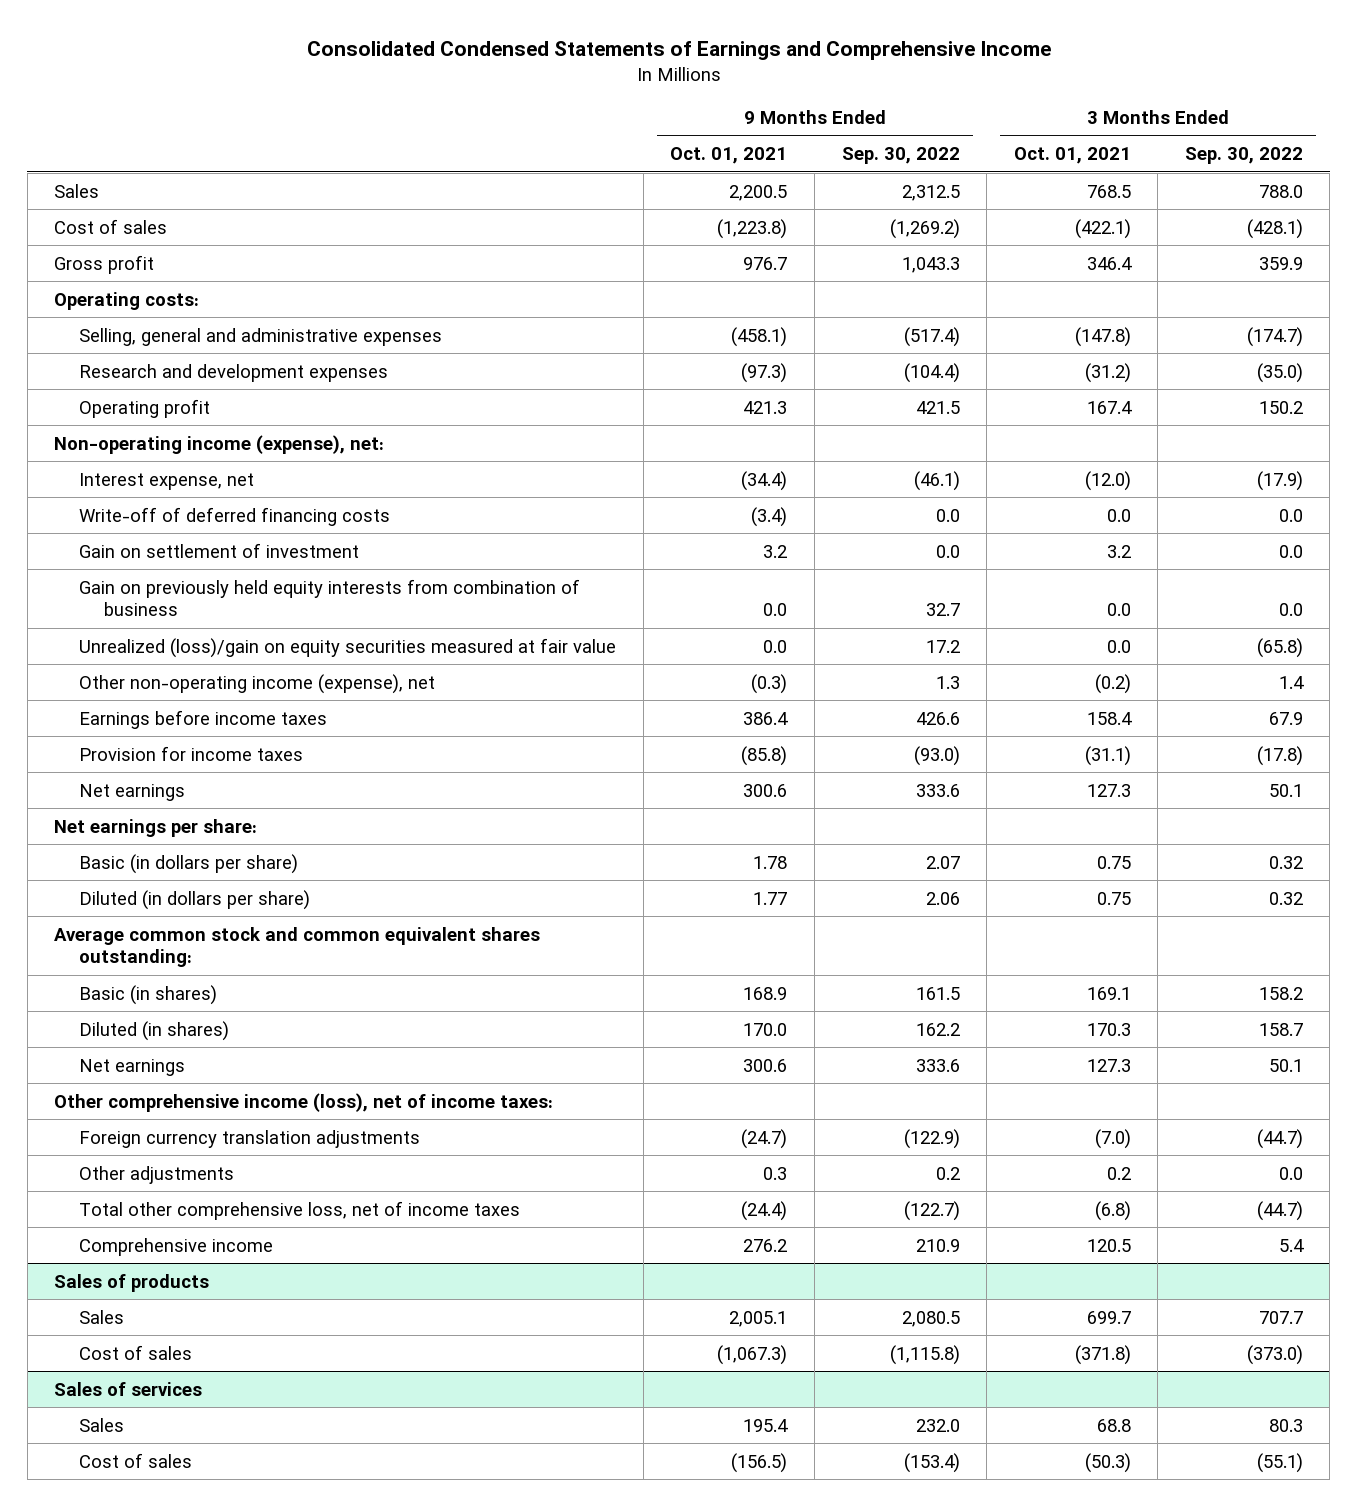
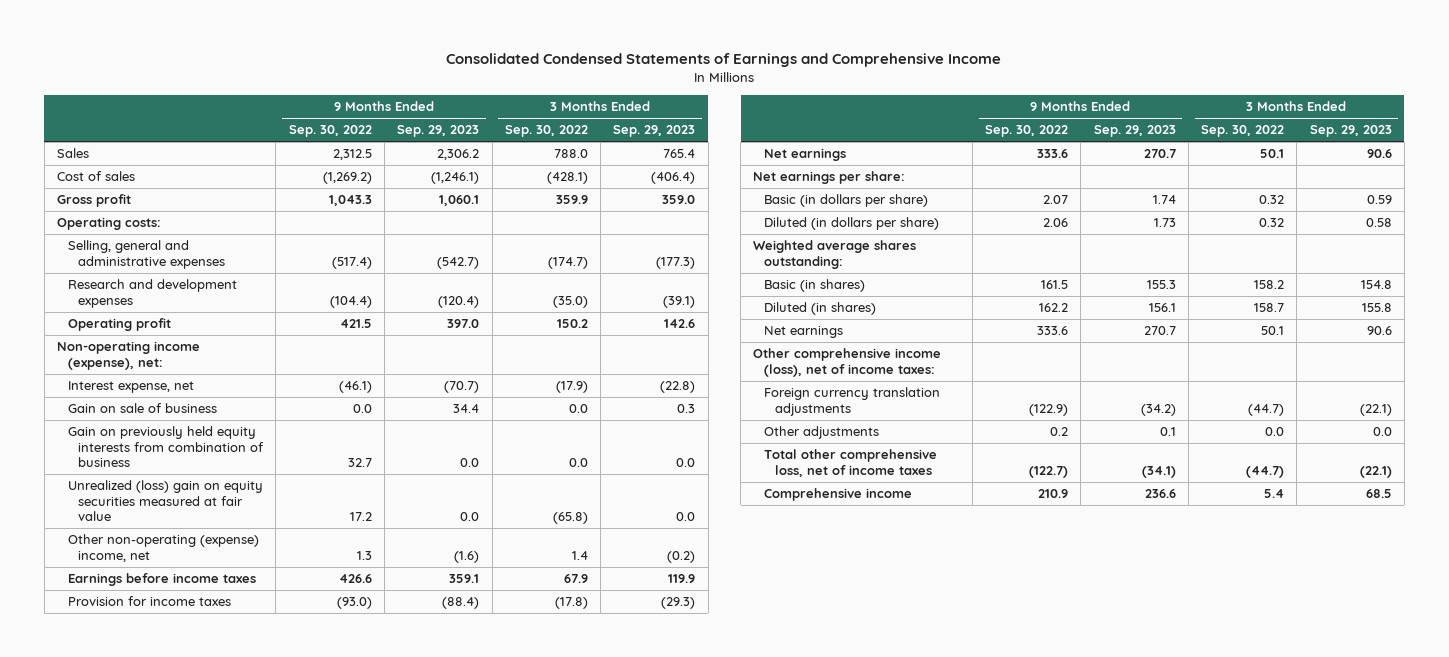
- | 9 Months Ended Oct. 01, 2021 | 9 Months Ended Sep. 30, 2022 | 3 Months Ended Oct. 01, 2021 | 3 Months Ended Sep. 30, 2022
+ | 9 Months Ended Sep. 30, 2022 | 9 Months Ended Sep. 29, 2023 | 3 Months Ended Sep. 30, 2022 | 3 Months Ended Sep. 29, 2023
- Write-off of deferred financing costs | (3.4) | 0.0 | 0.0 | 0.0
- Gain on settlement of investment | 3.2 | 0.0 | 3.2 | 0.0
+ Gain on sale of business | 0.0 | 34.4 | 0.0 | 0.3
- Unrealized (loss)/gain on equity securities measured at fair value | 0.0 | 17.2 | 0.0 | (65.8)
- Other non-operating income (expense), net | (0.3) | 1.3 | (0.2) | 1.4
+ Unrealized (loss) gain on equity securities measured at fair value | 17.2 | 0.0 | (65.8) | 0.0
+ Other non-operating (expense) income, net | 1.3 | (1.6) | 1.4 | (0.2)
- Average common stock and common equivalent shares outstanding:
+ Weighted average shares outstanding:
- Sales of products
- Sales | 2,005.1 | 2,080.5 | 699.7 | 707.7
- Cost of sales | (1,067.3) | (1,115.8) | (371.8) | (373.0)
- Sales of services
- Sales | 195.4 | 232.0 | 68.8 | 80.3
- Cost of sales | (156.5) | (153.4) | (50.3) | (55.1)

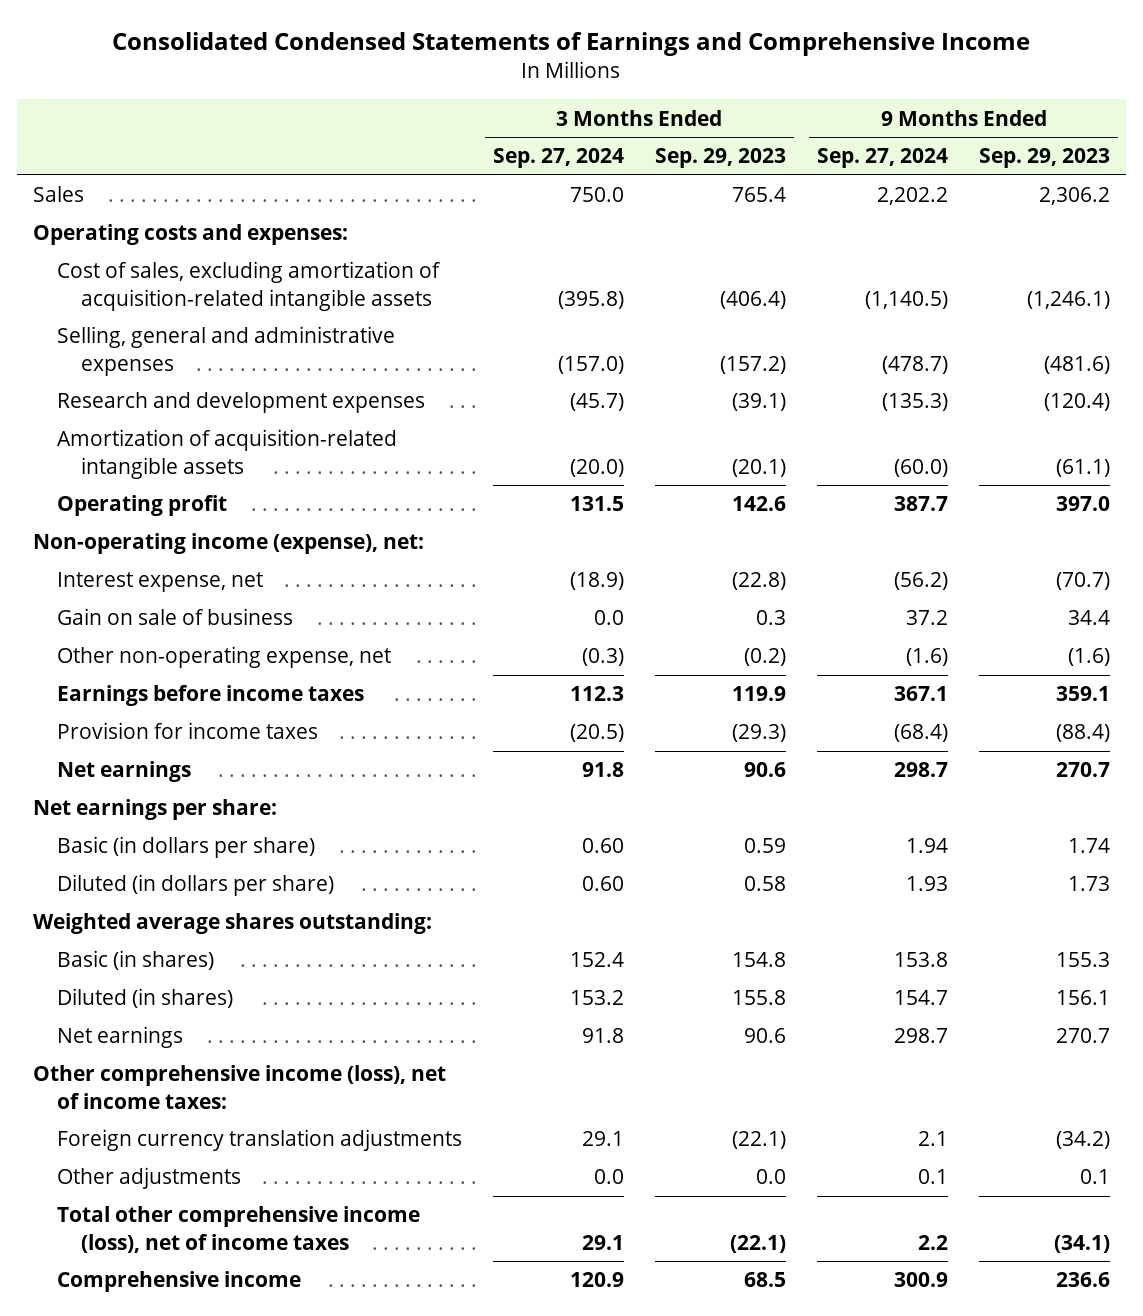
- | 9 Months Ended Sep. 30, 2022 | 9 Months Ended Sep. 29, 2023 | 3 Months Ended Sep. 30, 2022 | 3 Months Ended Sep. 29, 2023
+ | 3 Months Ended Sep. 27, 2024 | 3 Months Ended Sep. 29, 2023 | 9 Months Ended Sep. 27, 2024 | 9 Months Ended Sep. 29, 2023
- Cost of sales | (1,269.2) | (1,246.1) | (428.1) | (406.4)
- Gross profit | 1,043.3 | 1,060.1 | 359.9 | 359.0
- Operating costs:
- Selling, general and administrative expenses | (517.4) | (542.7) | (174.7) | (177.3)
+ Operating costs and expenses:
+ Cost of sales, excluding amortization of acquisition-related intangible assets | (395.8) | (406.4) | (1,140.5) | (1,246.1)
+ Selling, general and administrative expenses | (157.0) | (157.2) | (478.7) | (481.6)
+ Amortization of acquisition-related intangible assets | (20.0) | (20.1) | (60.0) | (61.1)
- Gain on previously held equity interests from combination of business | 32.7 | 0.0 | 0.0 | 0.0
- Unrealized (loss) gain on equity securities measured at fair value | 17.2 | 0.0 | (65.8) | 0.0
- Other non-operating (expense) income, net | 1.3 | (1.6) | 1.4 | (0.2)
+ Other non-operating expense, net | (0.3) | (0.2) | (1.6) | (1.6)
- Total other comprehensive loss, net of income taxes | (122.7) | (34.1) | (44.7) | (22.1)
+ Total other comprehensive income (loss), net of income taxes | 29.1 | (22.1) | 2.2 | (34.1)

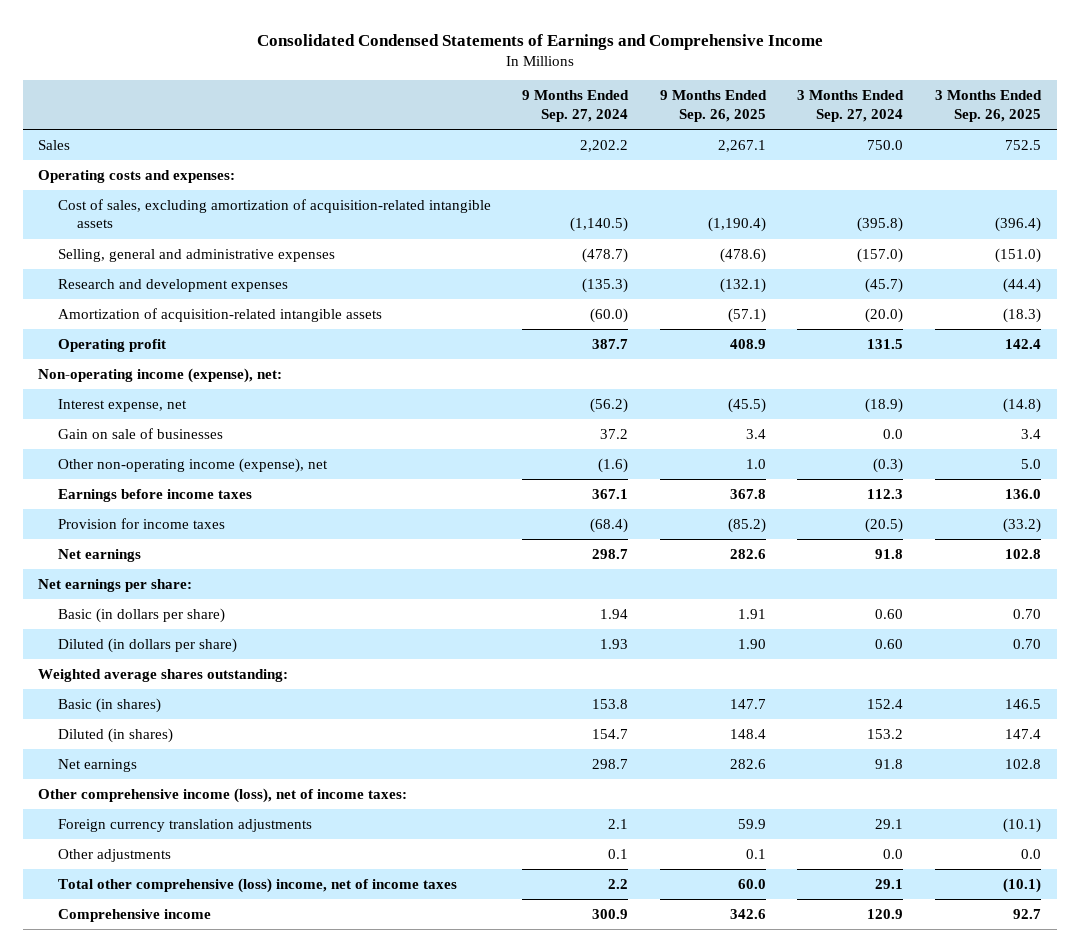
- | 3 Months Ended Sep. 27, 2024 | 3 Months Ended Sep. 29, 2023 | 9 Months Ended Sep. 27, 2024 | 9 Months Ended Sep. 29, 2023
+ | 9 Months Ended Sep. 27, 2024 | 9 Months Ended Sep. 26, 2025 | 3 Months Ended Sep. 27, 2024 | 3 Months Ended Sep. 26, 2025
- Gain on sale of business | 0.0 | 0.3 | 37.2 | 34.4
- Other non-operating expense, net | (0.3) | (0.2) | (1.6) | (1.6)
+ Gain on sale of businesses | 37.2 | 3.4 | 0.0 | 3.4
+ Other non-operating income (expense), net | (1.6) | 1.0 | (0.3) | 5.0
- Total other comprehensive income (loss), net of income taxes | 29.1 | (22.1) | 2.2 | (34.1)
+ Total other comprehensive (loss) income, net of income taxes | 2.2 | 60.0 | 29.1 | (10.1)

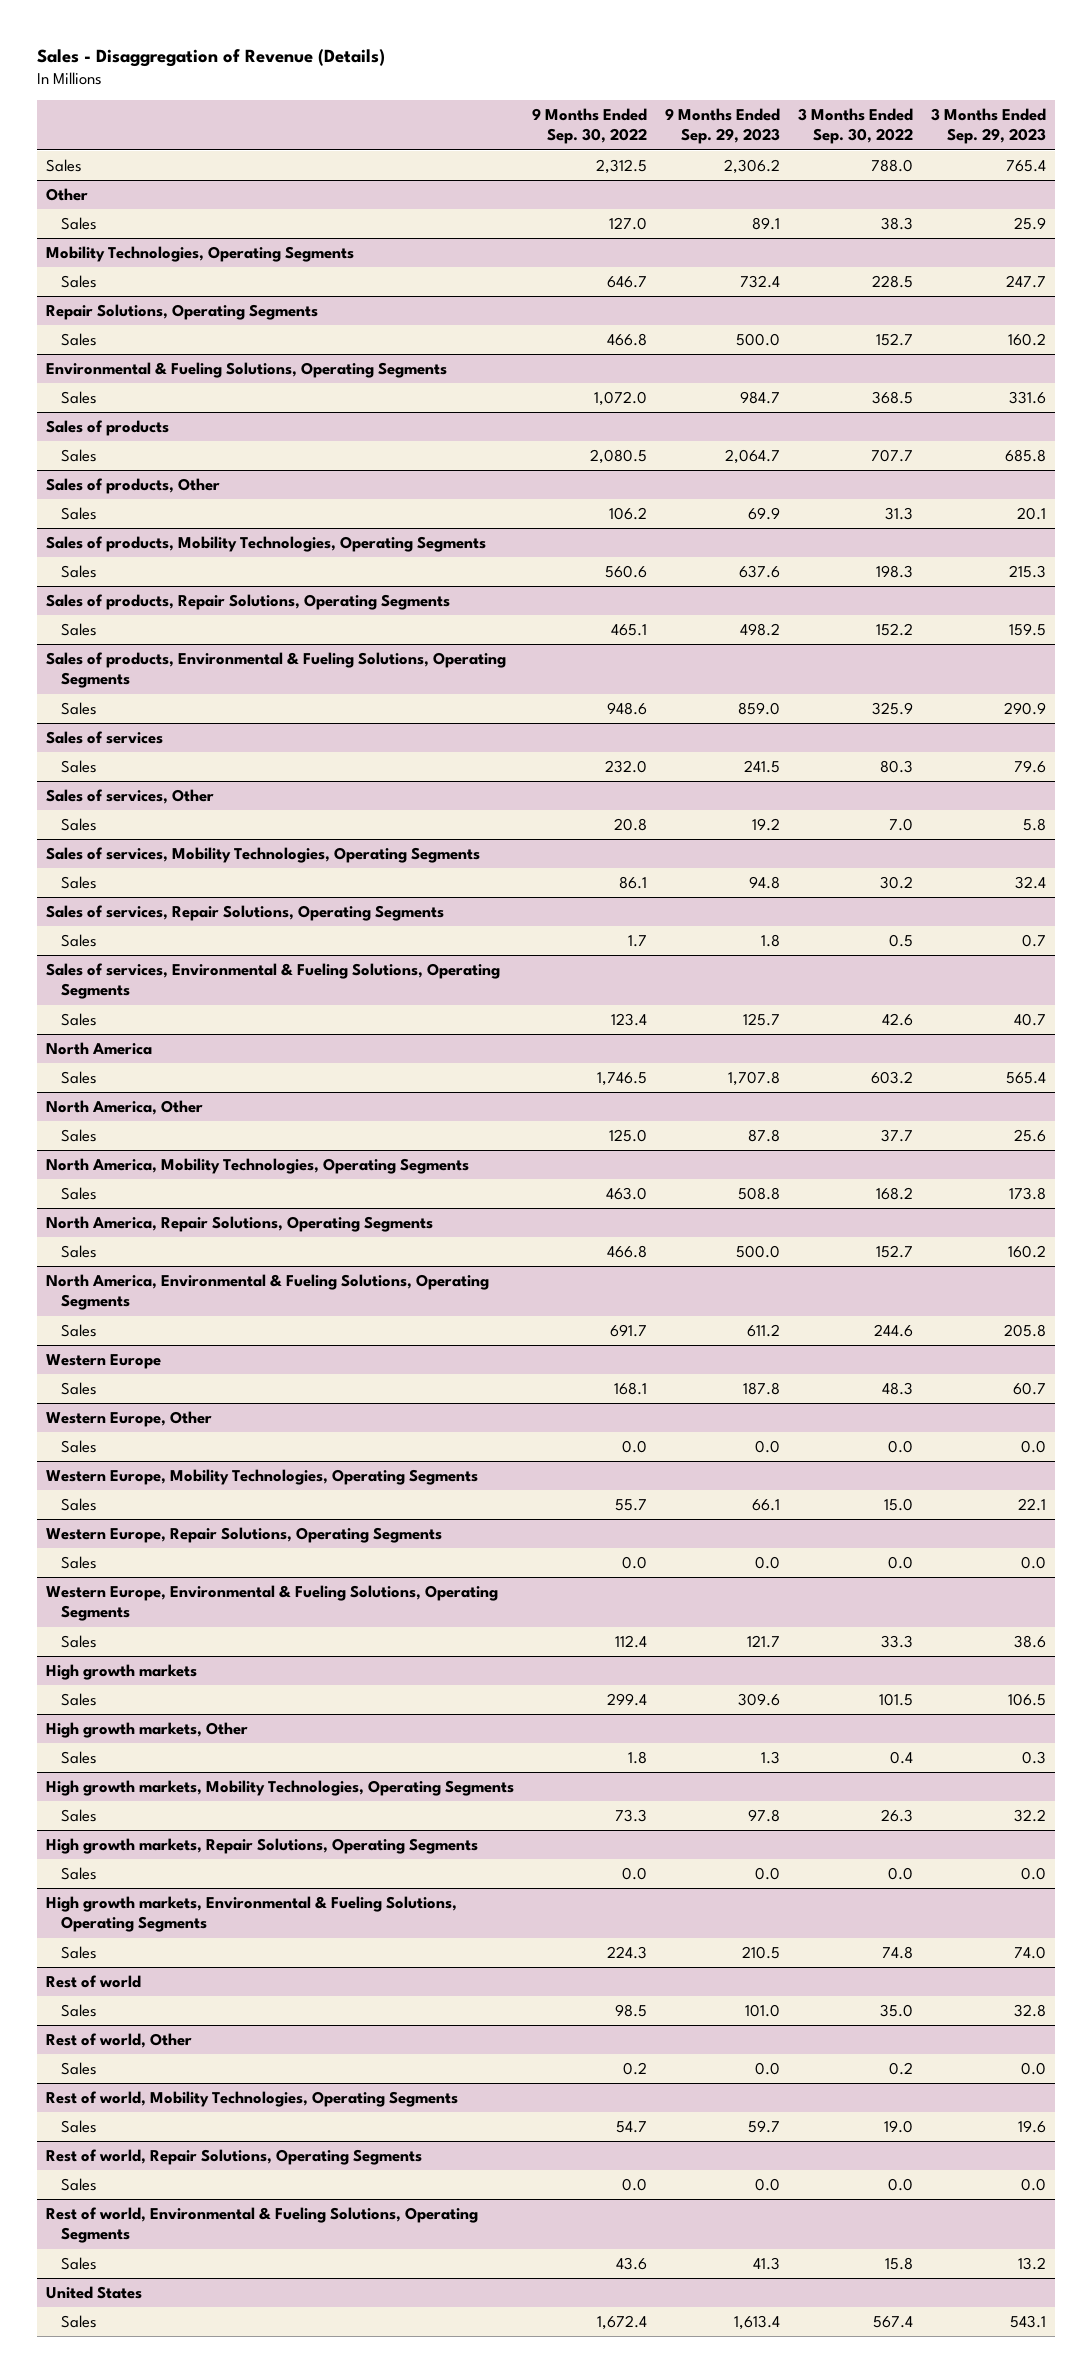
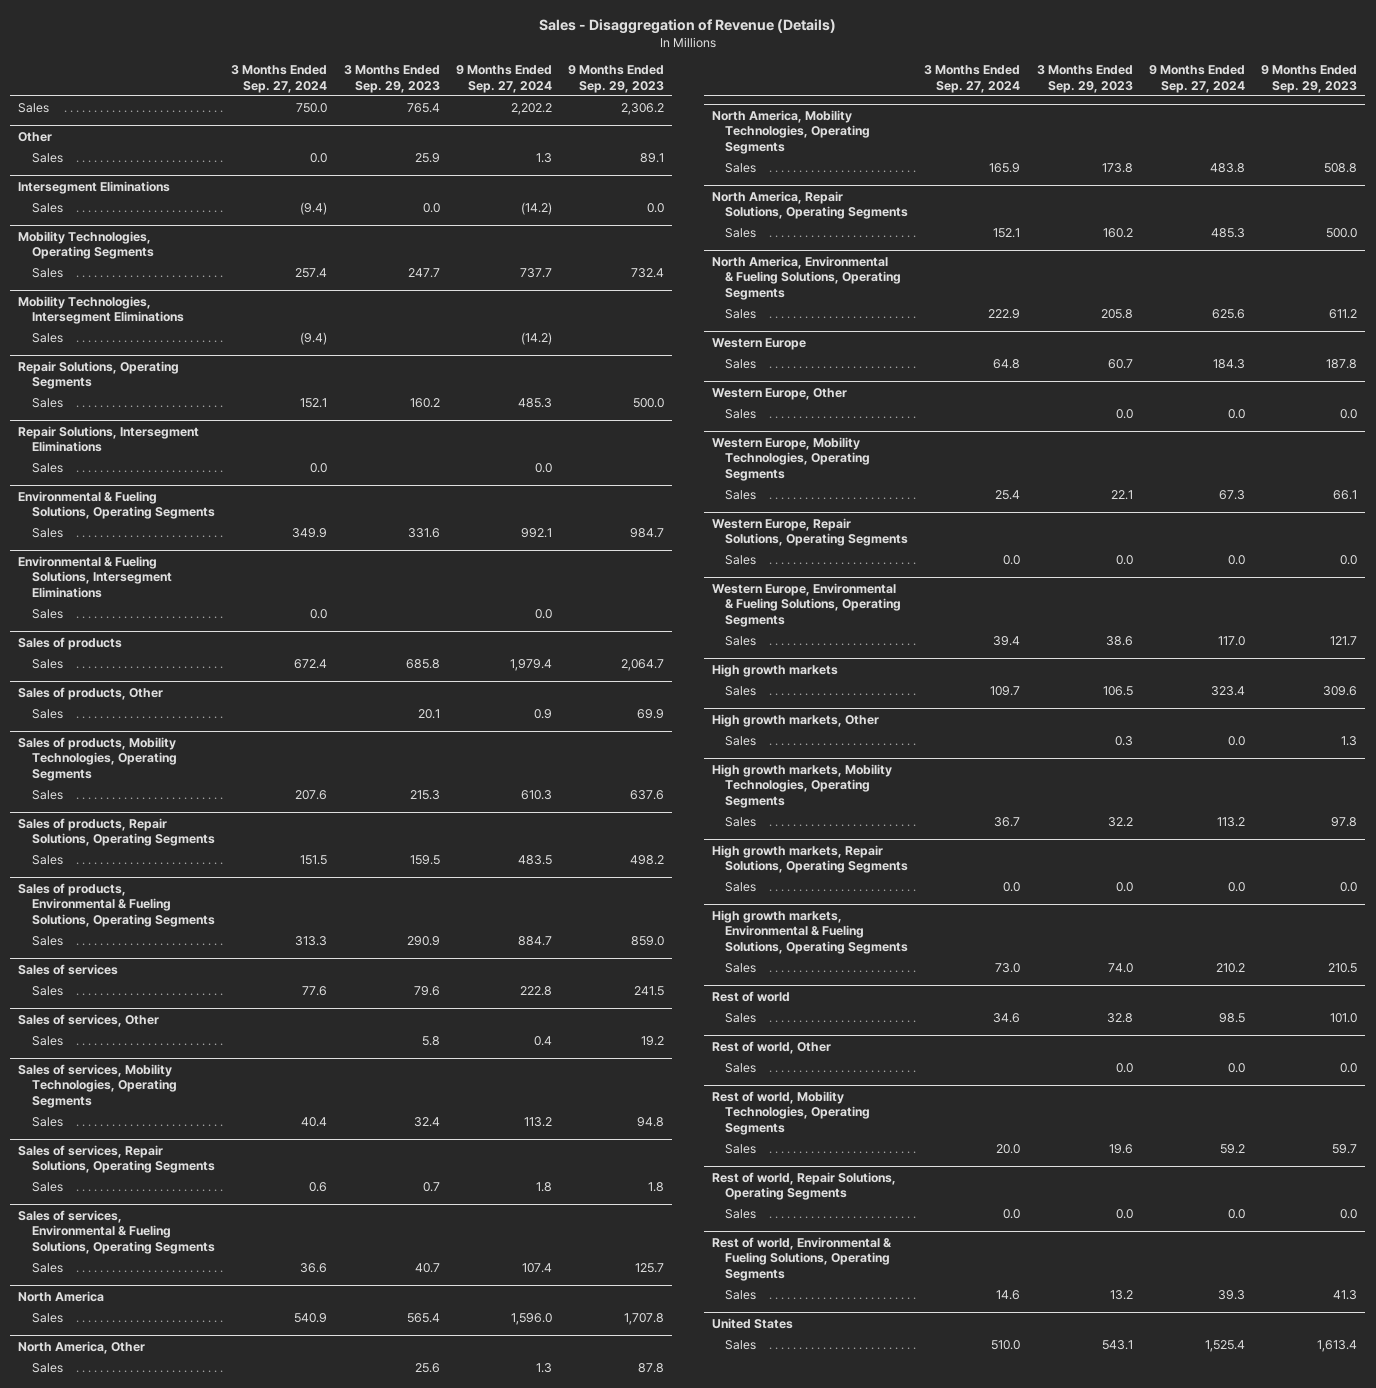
- | 9 Months Ended Sep. 30, 2022 | 9 Months Ended Sep. 29, 2023 | 3 Months Ended Sep. 30, 2022 | 3 Months Ended Sep. 29, 2023
+ | 3 Months Ended Sep. 27, 2024 | 3 Months Ended Sep. 29, 2023 | 9 Months Ended Sep. 27, 2024 | 9 Months Ended Sep. 29, 2023
+ Intersegment Eliminations
+ Sales | (9.4) | 0.0 | (14.2) | 0.0
+ Mobility Technologies, Intersegment Eliminations
+ Sales | (9.4) | | (14.2) |
+ Repair Solutions, Intersegment Eliminations
+ Sales | 0.0 | | 0.0 |
+ Environmental & Fueling Solutions, Intersegment Eliminations
+ Sales | 0.0 | | 0.0 |

